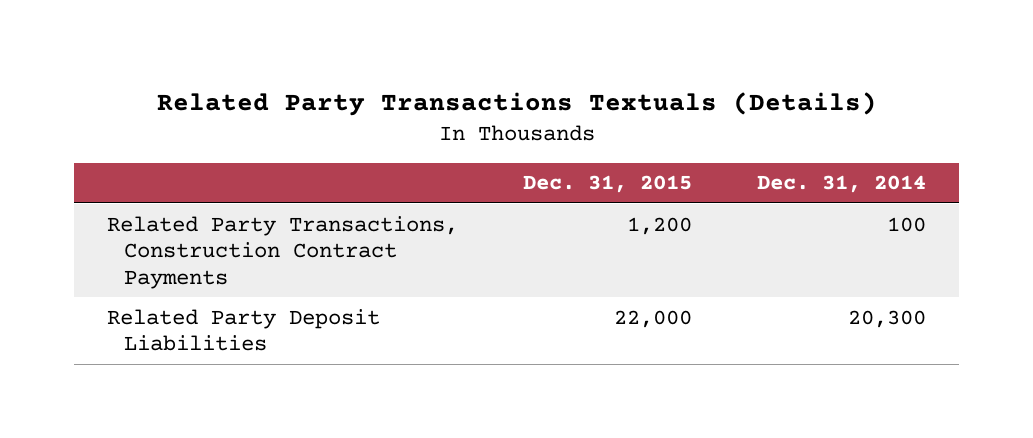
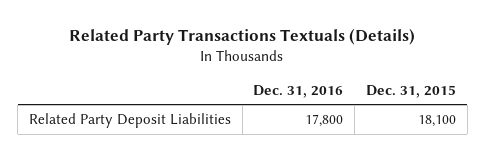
- | Dec. 31, 2015 | Dec. 31, 2014
+ | Dec. 31, 2016 | Dec. 31, 2015
- Related Party Transactions, Construction Contract Payments | 1,200 | 100
- Related Party Deposit Liabilities | 22,000 | 20,300
+ Related Party Deposit Liabilities | 17,800 | 18,100

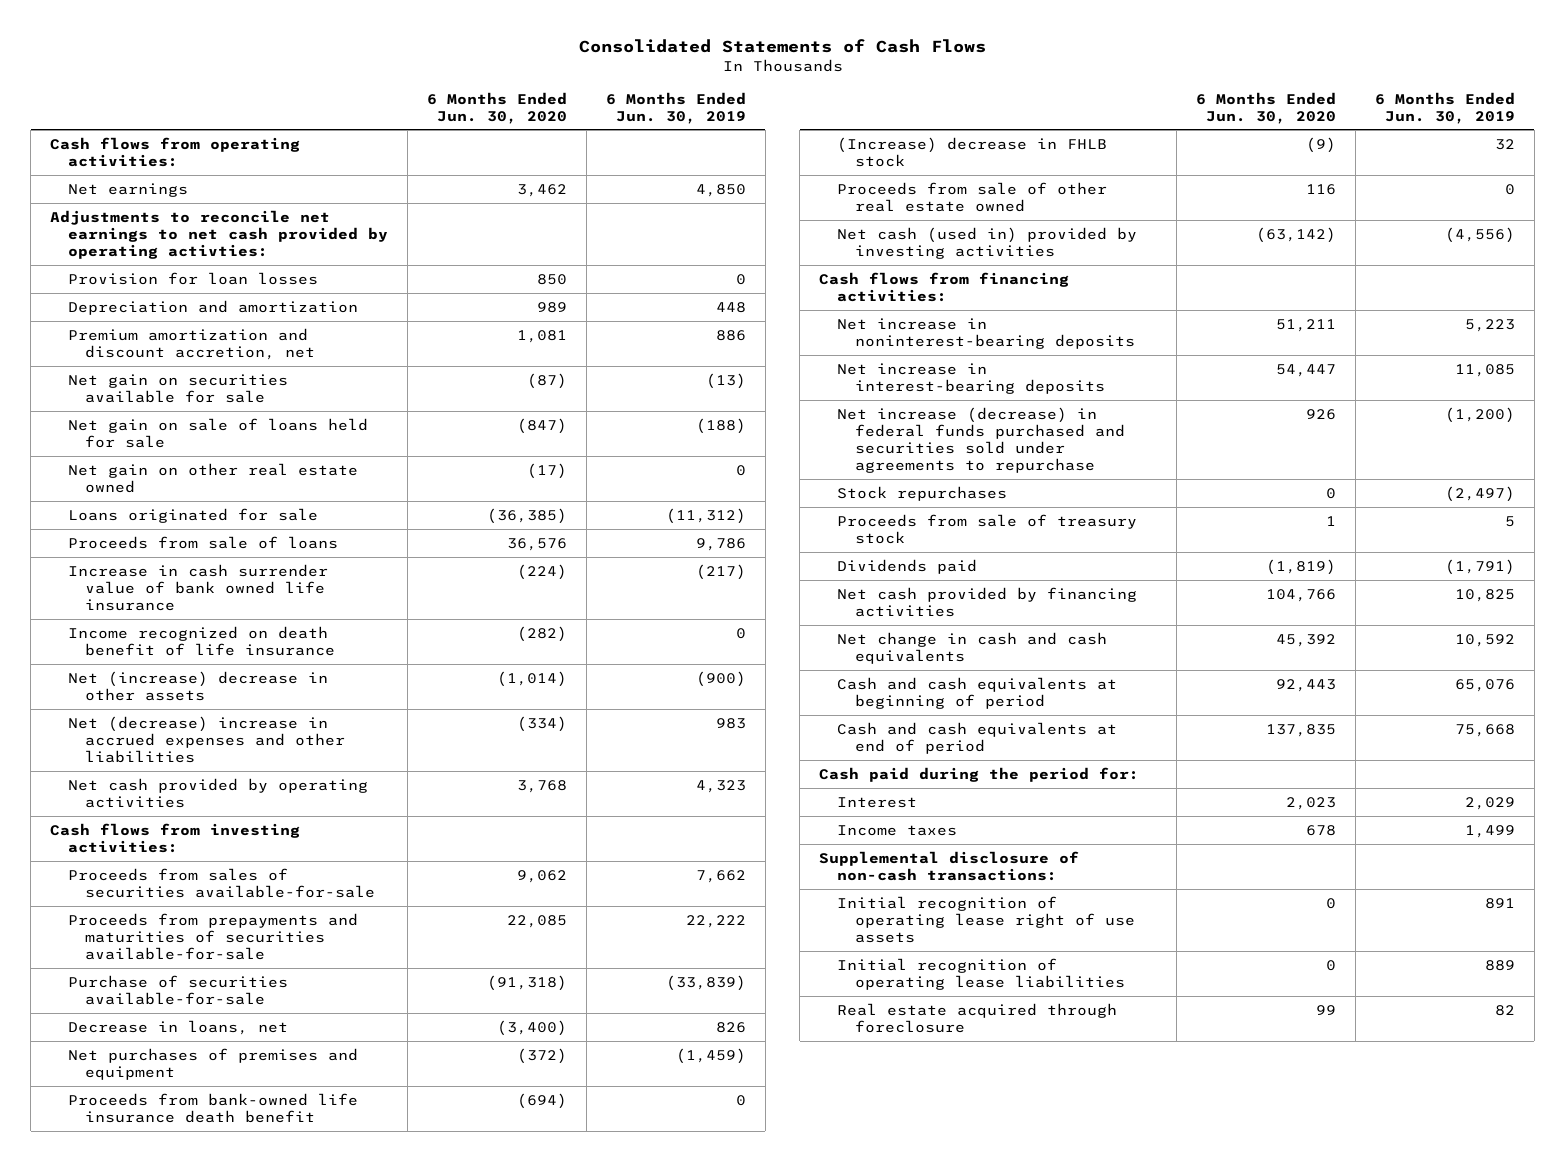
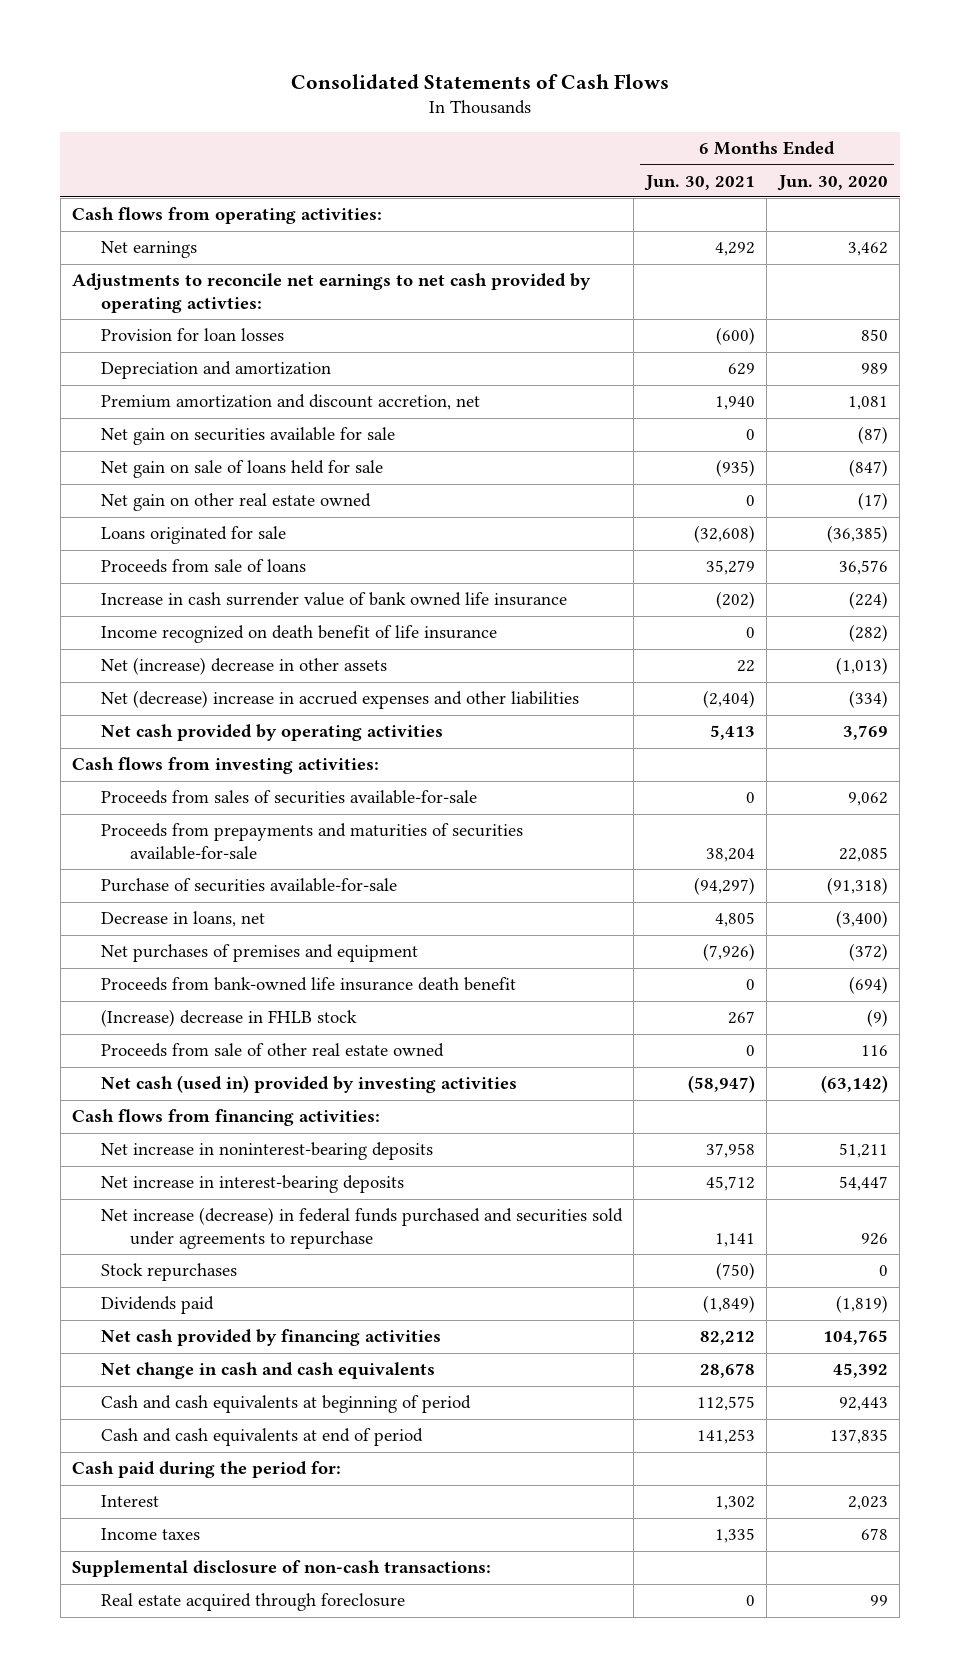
- | 6 Months Ended Jun. 30, 2020 | 6 Months Ended Jun. 30, 2019
+ | 6 Months Ended Jun. 30, 2021 | 6 Months Ended Jun. 30, 2020
- Net (increase) decrease in other assets | (1,014) | (900)
+ Net (increase) decrease in other assets | 22 | (1,013)
- Net cash provided by operating activities | 3,768 | 4,323
+ Net cash provided by operating activities | 5,413 | 3,769
- Proceeds from sale of treasury stock | 1 | 5
- Net cash provided by financing activities | 104,766 | 10,825
+ Net cash provided by financing activities | 82,212 | 104,765
- Initial recognition of operating lease right of use assets | 0 | 891
- Initial recognition of operating lease liabilities | 0 | 889

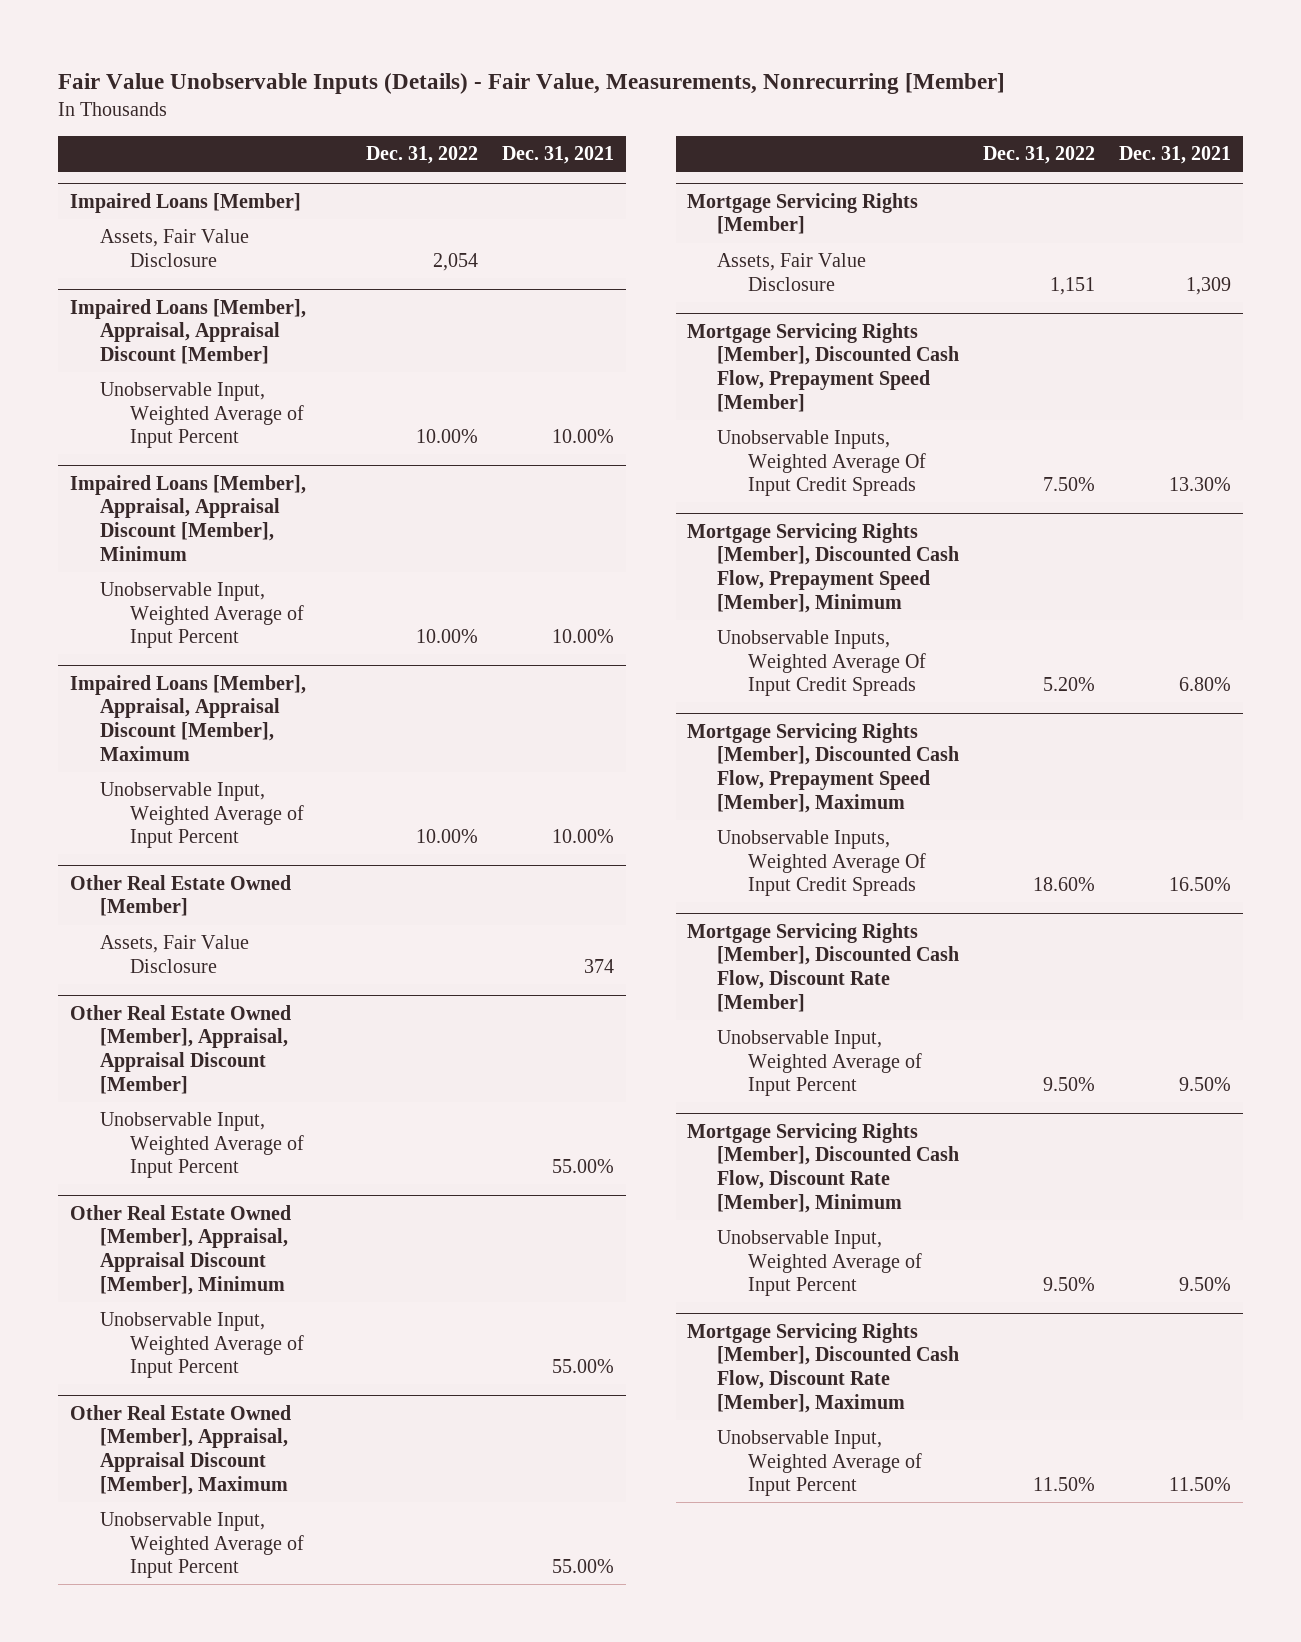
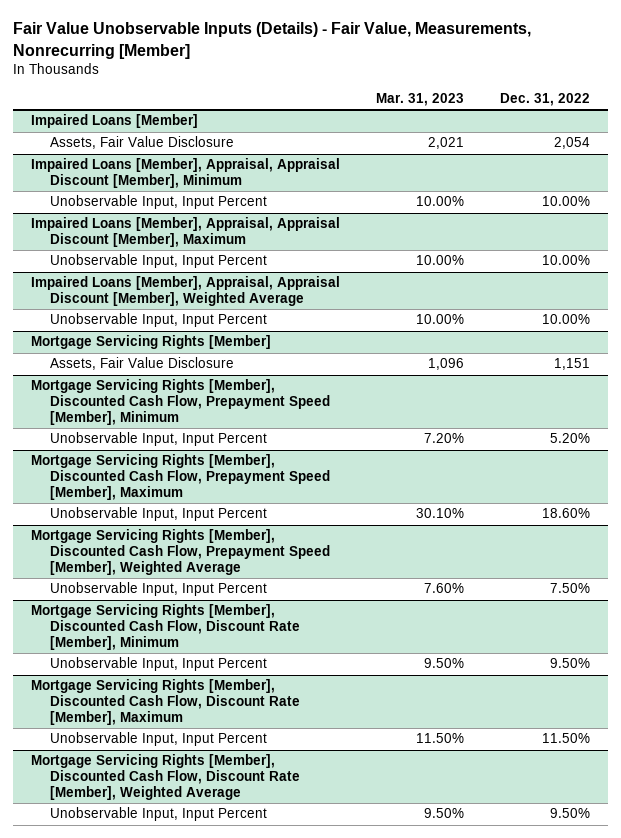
- | Dec. 31, 2022 | Dec. 31, 2021
+ | Mar. 31, 2023 | Dec. 31, 2022
- Impaired Loans [Member], Appraisal, Appraisal Discount [Member]
- Unobservable Input, Weighted Average of Input Percent | 10.00% | 10.00%
@ Impaired Loans [Member], Appraisal, Appraisal Discount [Member], Minimum
- Unobservable Input, Weighted Average of Input Percent | 10.00% | 10.00%
+ Unobservable Input, Input Percent | 10.00% | 10.00%
@ Impaired Loans [Member], Appraisal, Appraisal Discount [Member], Maximum
- Unobservable Input, Weighted Average of Input Percent | 10.00% | 10.00%
- Other Real Estate Owned [Member]
- Assets, Fair Value Disclosure | | 374
- Other Real Estate Owned [Member], Appraisal, Appraisal Discount [Member]
- Unobservable Input, Weighted Average of Input Percent | | 55.00%
- Other Real Estate Owned [Member], Appraisal, Appraisal Discount [Member], Minimum
- Unobservable Input, Weighted Average of Input Percent | | 55.00%
- Other Real Estate Owned [Member], Appraisal, Appraisal Discount [Member], Maximum
- Unobservable Input, Weighted Average of Input Percent | | 55.00%
@ Impaired Loans [Member], Appraisal, Appraisal Discount [Member], Maximum
+ Unobservable Input, Input Percent | 10.00% | 10.00%
+ Impaired Loans [Member], Appraisal, Appraisal Discount [Member], Weighted Average
+ Unobservable Input, Input Percent | 10.00% | 10.00%
- Mortgage Servicing Rights [Member], Discounted Cash Flow, Prepayment Speed [Member]
- Unobservable Inputs, Weighted Average Of Input Credit Spreads | 7.50% | 13.30%
@ Mortgage Servicing Rights [Member], Discounted Cash Flow, Prepayment Speed [Member], Minimum
- Unobservable Inputs, Weighted Average Of Input Credit Spreads | 5.20% | 6.80%
+ Unobservable Input, Input Percent | 7.20% | 5.20%
@ Mortgage Servicing Rights [Member], Discounted Cash Flow, Prepayment Speed [Member], Maximum
- Unobservable Inputs, Weighted Average Of Input Credit Spreads | 18.60% | 16.50%
- Mortgage Servicing Rights [Member], Discounted Cash Flow, Discount Rate [Member]
- Unobservable Input, Weighted Average of Input Percent | 9.50% | 9.50%
@ Mortgage Servicing Rights [Member], Discounted Cash Flow, Prepayment Speed [Member], Maximum
+ Unobservable Input, Input Percent | 30.10% | 18.60%
+ Mortgage Servicing Rights [Member], Discounted Cash Flow, Prepayment Speed [Member], Weighted Average
+ Unobservable Input, Input Percent | 7.60% | 7.50%
@ Mortgage Servicing Rights [Member], Discounted Cash Flow, Discount Rate [Member], Minimum
- Unobservable Input, Weighted Average of Input Percent | 9.50% | 9.50%
+ Unobservable Input, Input Percent | 9.50% | 9.50%
@ Mortgage Servicing Rights [Member], Discounted Cash Flow, Discount Rate [Member], Maximum
- Unobservable Input, Weighted Average of Input Percent | 11.50% | 11.50%
+ Unobservable Input, Input Percent | 11.50% | 11.50%
+ Mortgage Servicing Rights [Member], Discounted Cash Flow, Discount Rate [Member], Weighted Average
+ Unobservable Input, Input Percent | 9.50% | 9.50%

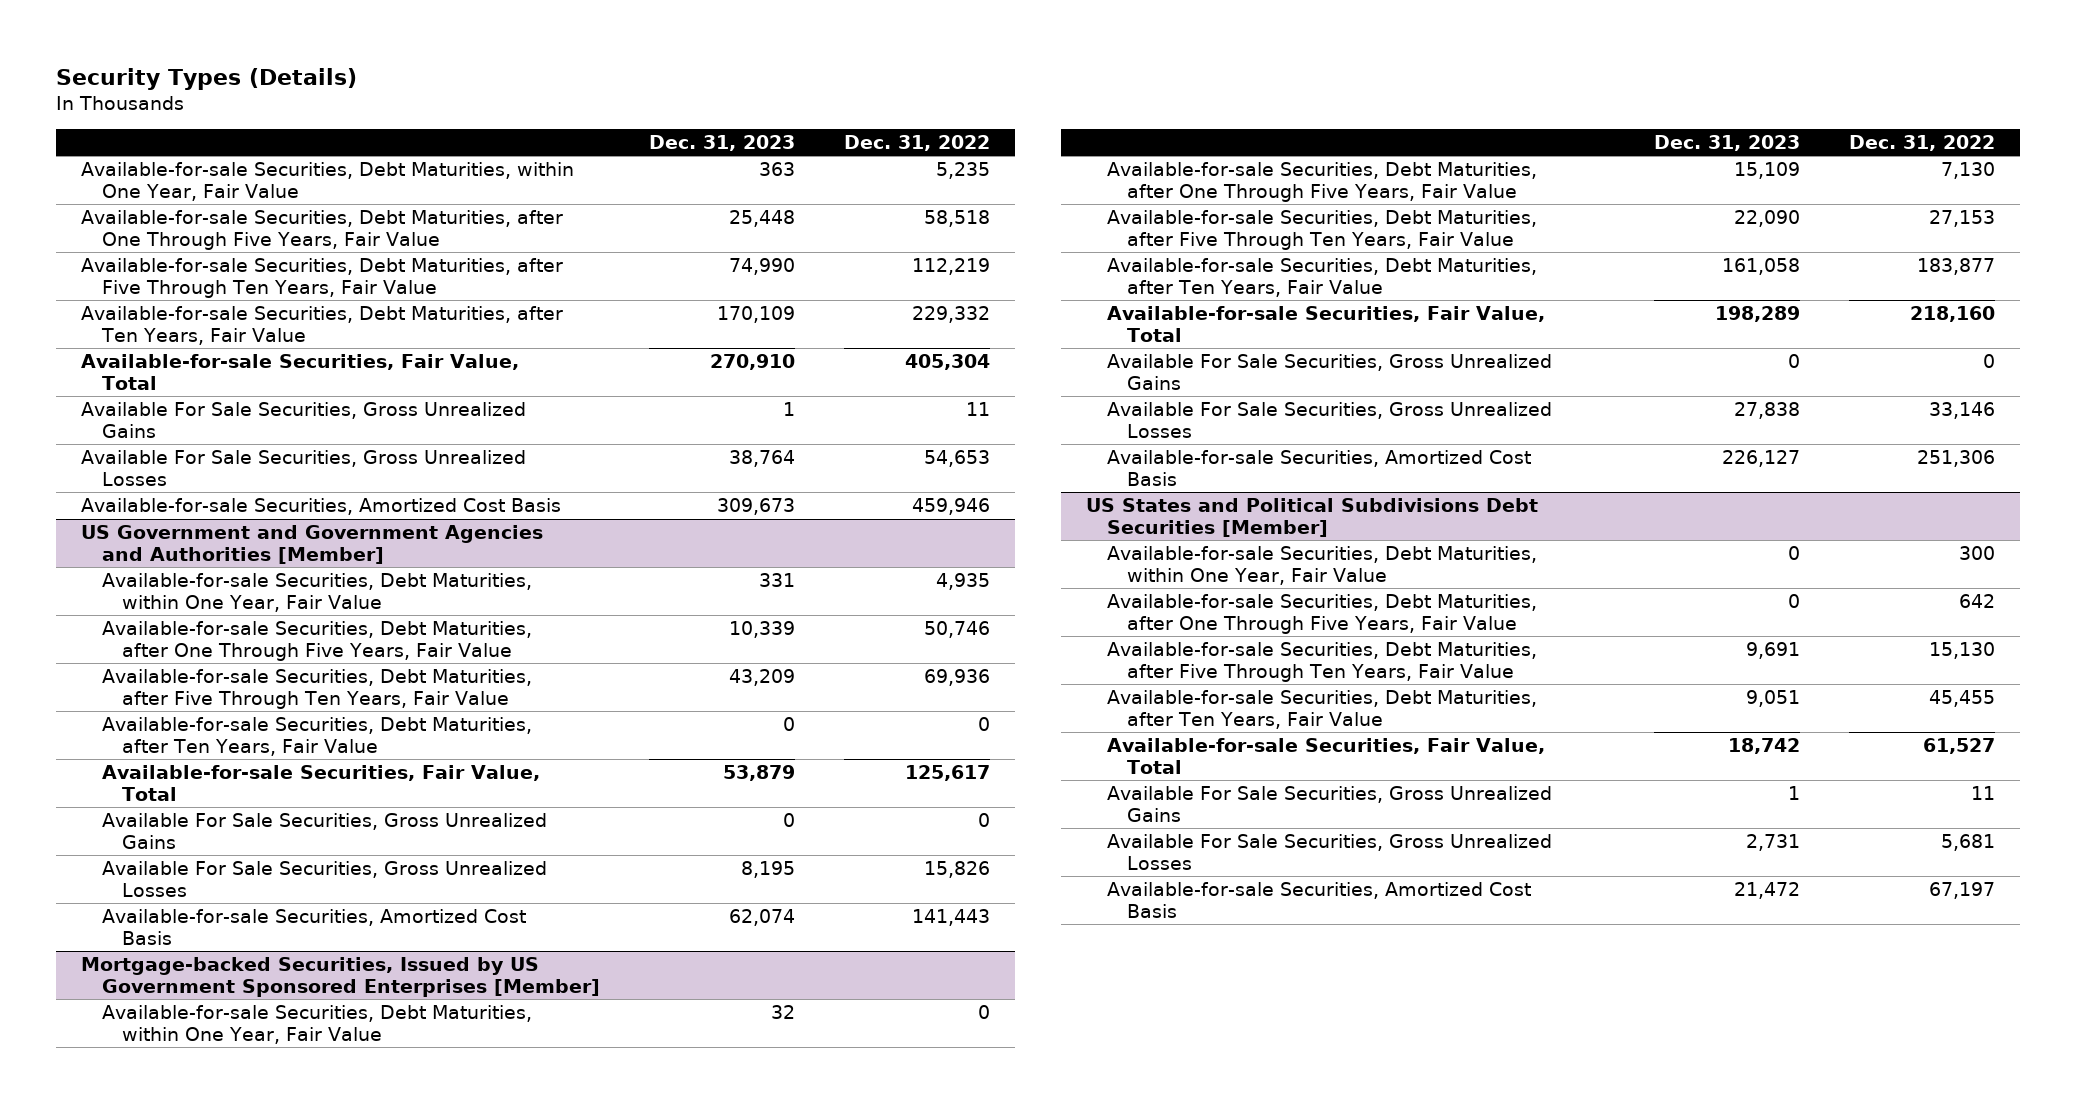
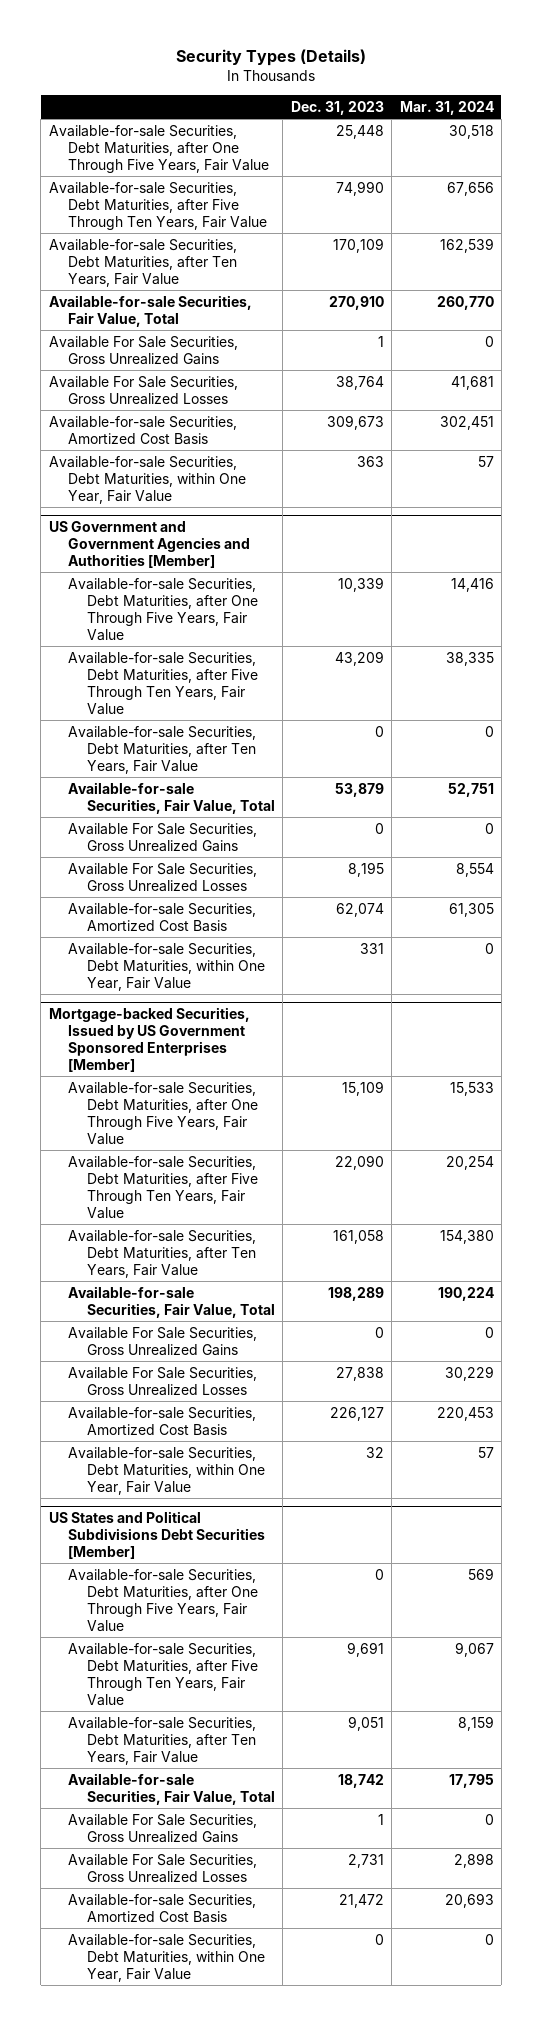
- | Dec. 31, 2023 | Dec. 31, 2022
+ | Dec. 31, 2023 | Mar. 31, 2024
moved down: Available-for-sale Securities, Debt Maturities, within One Year, Fair Value | 363 | 57
@ US Government and Government Agencies and Authorities [Member]
moved down: Available-for-sale Securities, Debt Maturities, within One Year, Fair Value | 331 | 0
@ Mortgage-backed Securities, Issued by US Government Sponsored Enterprises [Member]
moved down: Available-for-sale Securities, Debt Maturities, within One Year, Fair Value | 32 | 57
@ US States and Political Subdivisions Debt Securities [Member]
moved down: Available-for-sale Securities, Debt Maturities, within One Year, Fair Value | 0 | 0

